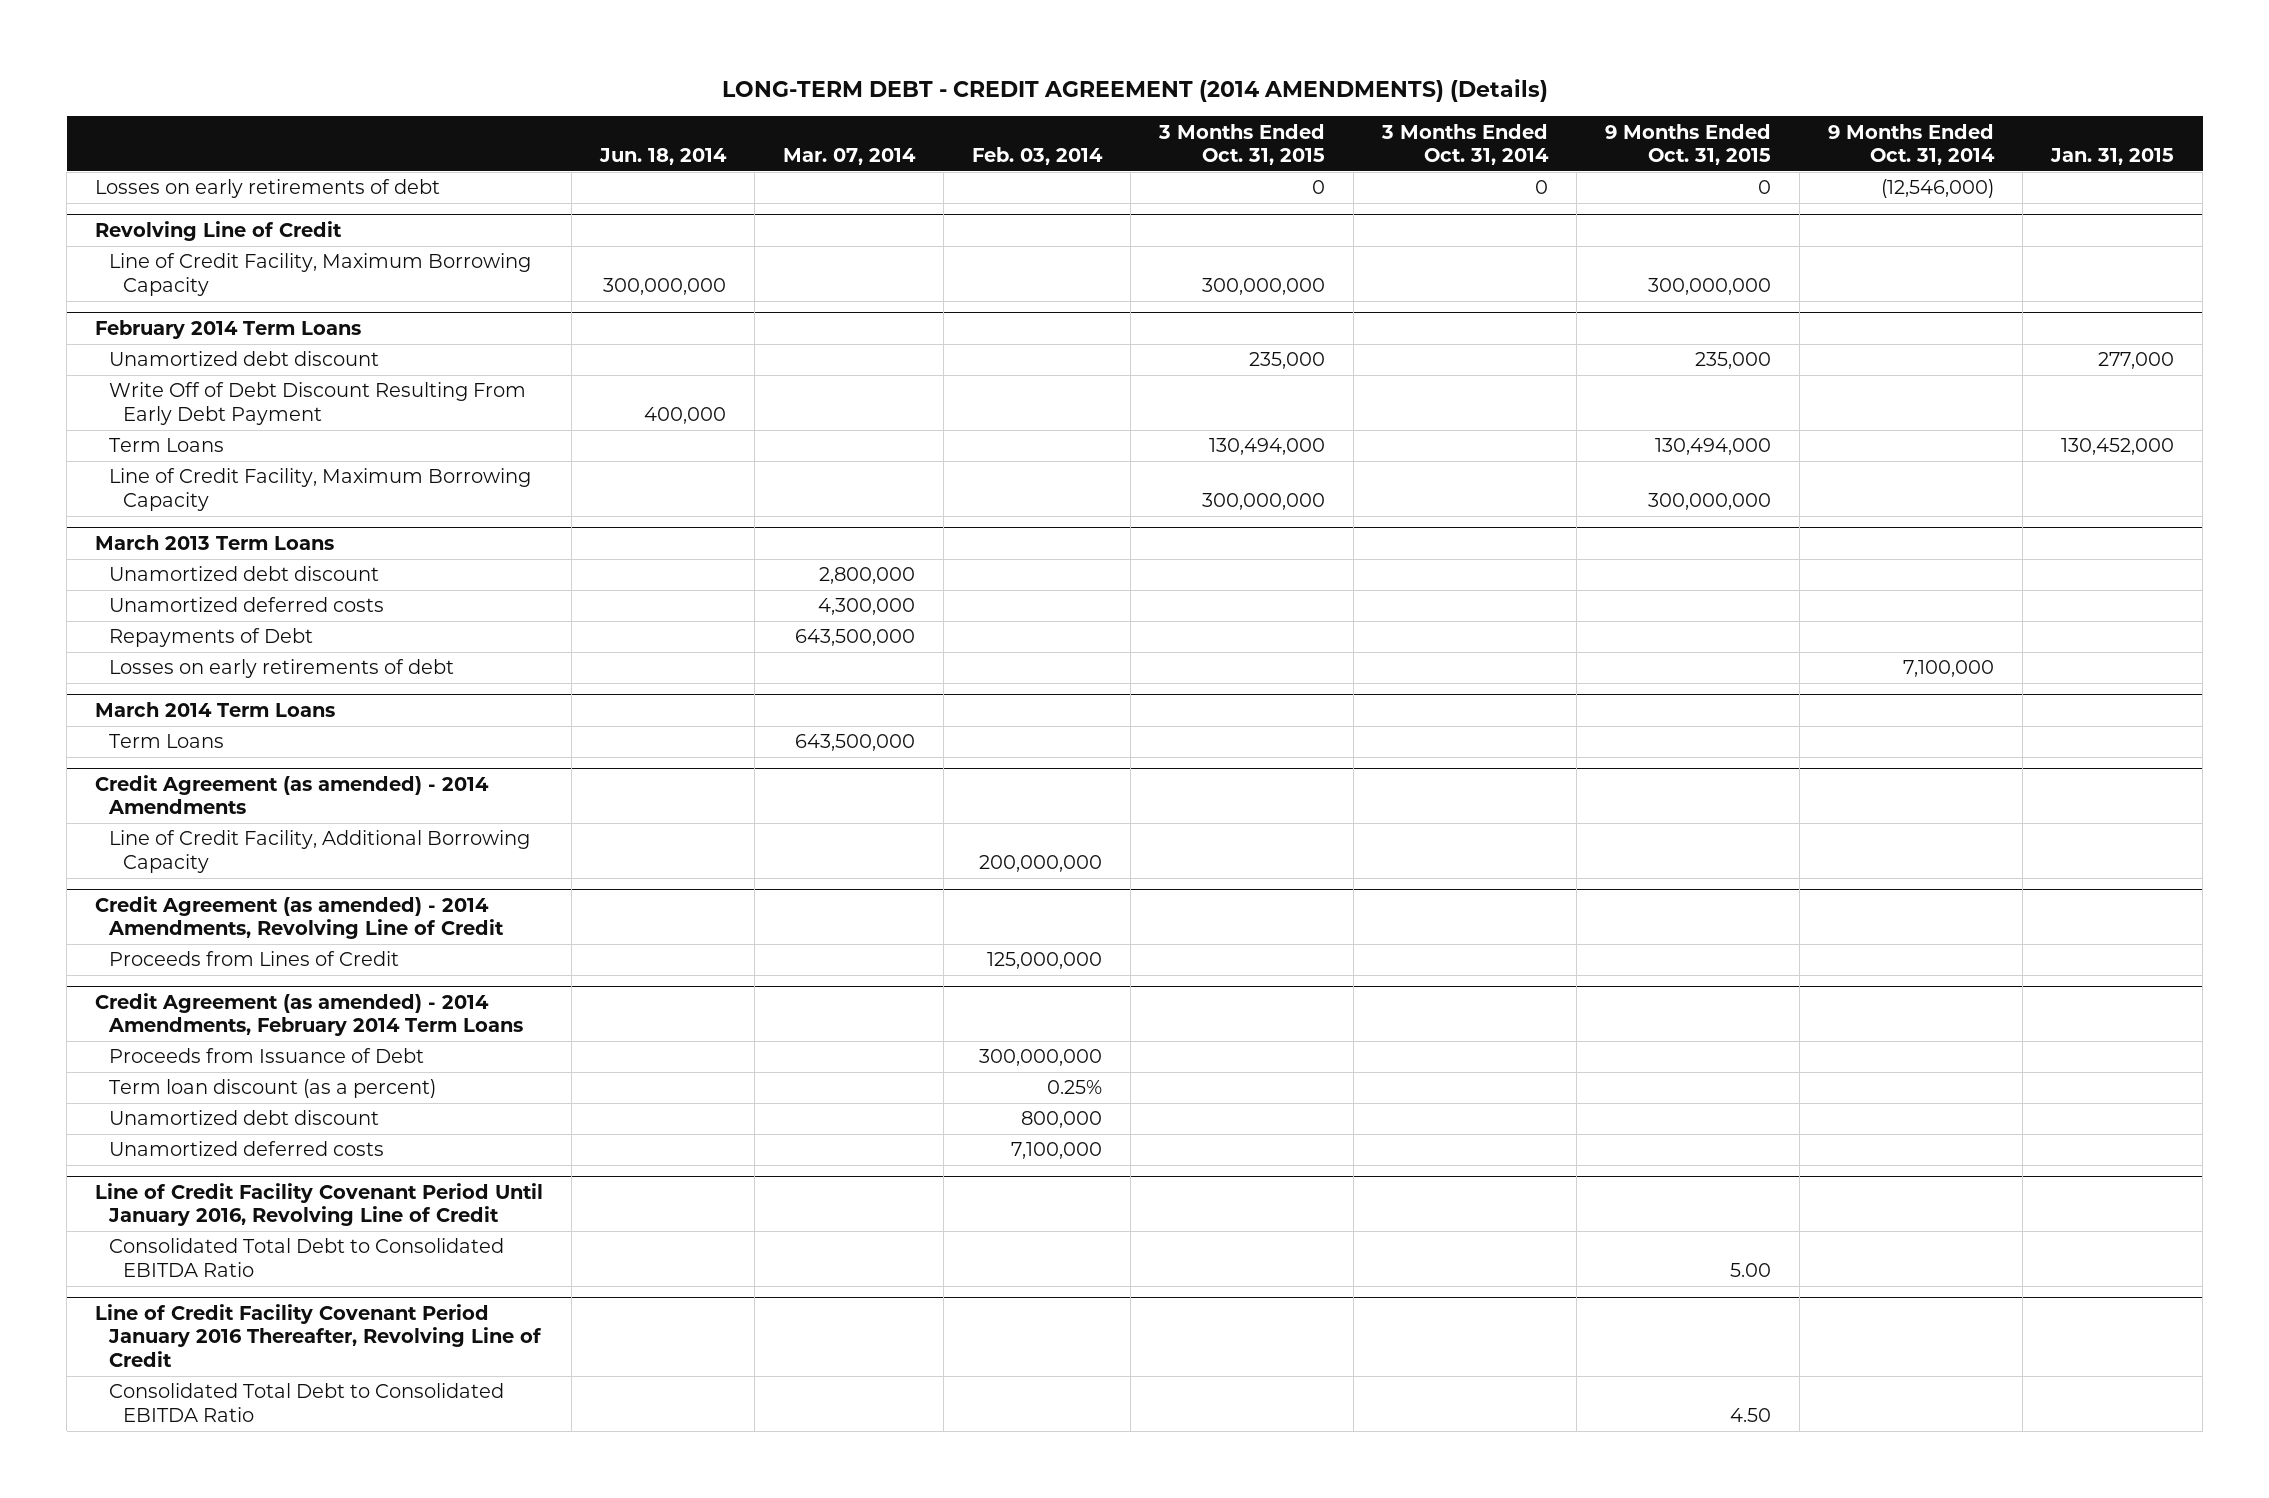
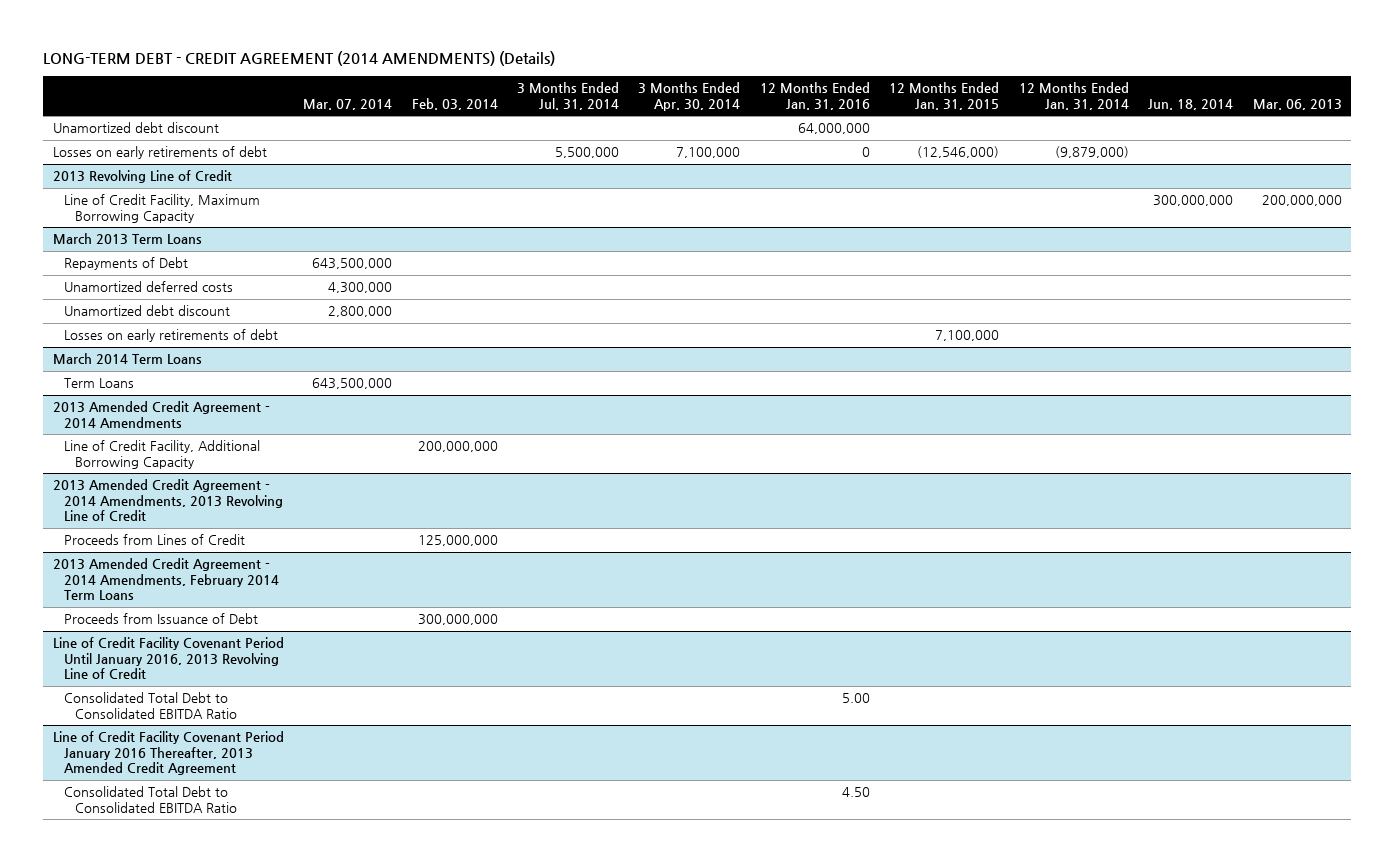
- | Jun. 18, 2014 | Mar. 07, 2014 | Feb. 03, 2014 | 3 Months Ended Oct. 31, 2015 | 3 Months Ended Oct. 31, 2014 | 9 Months Ended Oct. 31, 2015 | 9 Months Ended Oct. 31, 2014 | Jan. 31, 2015
+ | Mar. 07, 2014 | Feb. 03, 2014 | 3 Months Ended Jul. 31, 2014 | 3 Months Ended Apr. 30, 2014 | 12 Months Ended Jan. 31, 2016 | 12 Months Ended Jan. 31, 2015 | 12 Months Ended Jan. 31, 2014 | Jun. 18, 2014 | Mar. 06, 2013
+ Unamortized debt discount | | | | | 64,000,000 | | | |
- Revolving Line of Credit
+ 2013 Revolving Line of Credit
- February 2014 Term Loans
- Unamortized debt discount | | | | 235,000 | | 235,000 | | 277,000
- Write Off of Debt Discount Resulting From Early Debt Payment | 400,000 | | | | | | |
- Term Loans | | | | 130,494,000 | | 130,494,000 | | 130,452,000
- Line of Credit Facility, Maximum Borrowing Capacity | | | | 300,000,000 | | 300,000,000 | |
@ March 2013 Term Loans
moved down: Unamortized deferred costs | 4,300,000 | | | | | | | |
moved down: Unamortized debt discount | 2,800,000 | | | | | | | |
- Credit Agreement (as amended) - 2014 Amendments
+ 2013 Amended Credit Agreement - 2014 Amendments
- Credit Agreement (as amended) - 2014 Amendments, Revolving Line of Credit
+ 2013 Amended Credit Agreement - 2014 Amendments, 2013 Revolving Line of Credit
- Credit Agreement (as amended) - 2014 Amendments, February 2014 Term Loans
+ 2013 Amended Credit Agreement - 2014 Amendments, February 2014 Term Loans
- Term loan discount (as a percent) | | | 0.25% | | | | |
- Unamortized debt discount | | | 800,000 | | | | |
- Unamortized deferred costs | | | 7,100,000 | | | | |
- Line of Credit Facility Covenant Period Until January 2016, Revolving Line of Credit
+ Line of Credit Facility Covenant Period Until January 2016, 2013 Revolving Line of Credit
- Line of Credit Facility Covenant Period January 2016 Thereafter, Revolving Line of Credit
+ Line of Credit Facility Covenant Period January 2016 Thereafter, 2013 Amended Credit Agreement

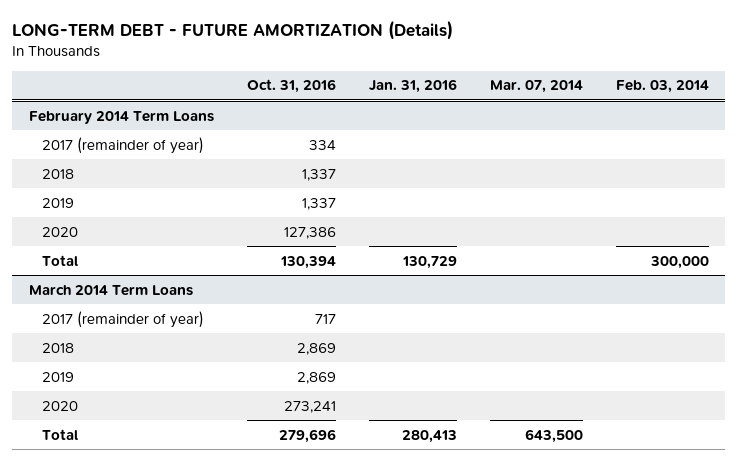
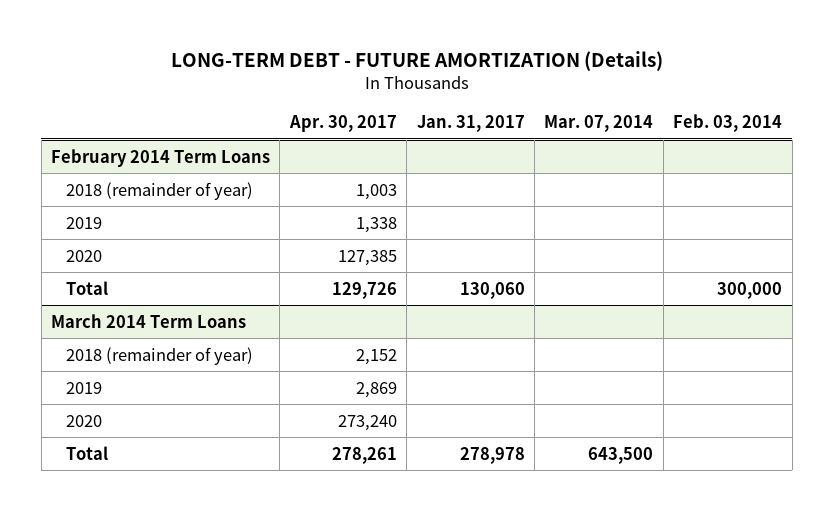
- | Oct. 31, 2016 | Jan. 31, 2016 | Mar. 07, 2014 | Feb. 03, 2014
+ | Apr. 30, 2017 | Jan. 31, 2017 | Mar. 07, 2014 | Feb. 03, 2014
@ February 2014 Term Loans
- 2017 (remainder of year) | 334 | | |
- 2018 | 1,337 | | |
+ 2018 (remainder of year) | 1,003 | | |
@ March 2014 Term Loans
- 2017 (remainder of year) | 717 | | |
- 2018 | 2,869 | | |
+ 2018 (remainder of year) | 2,152 | | |

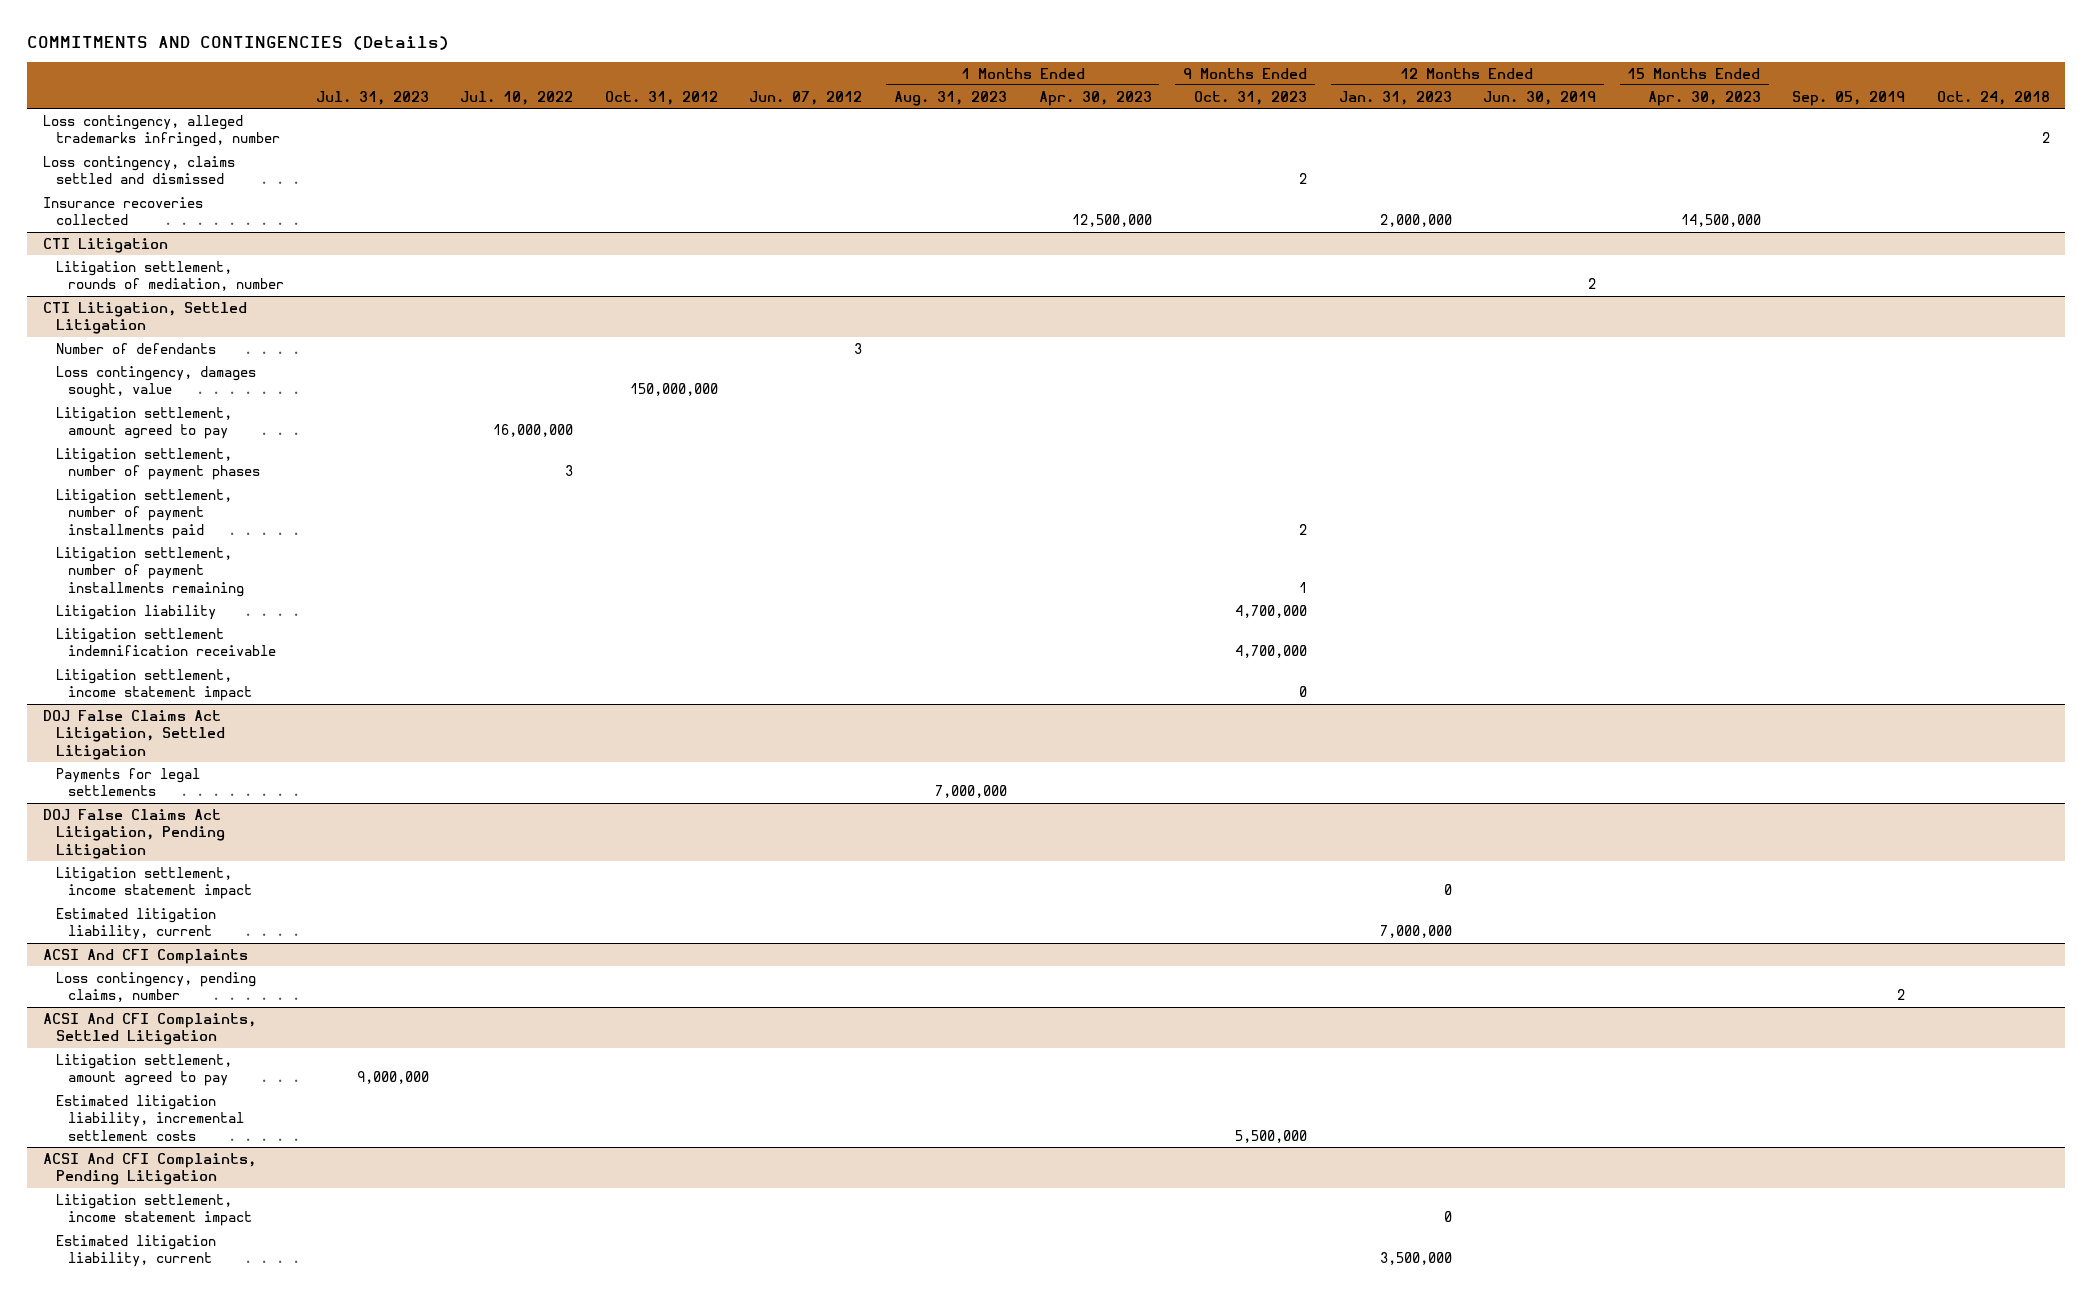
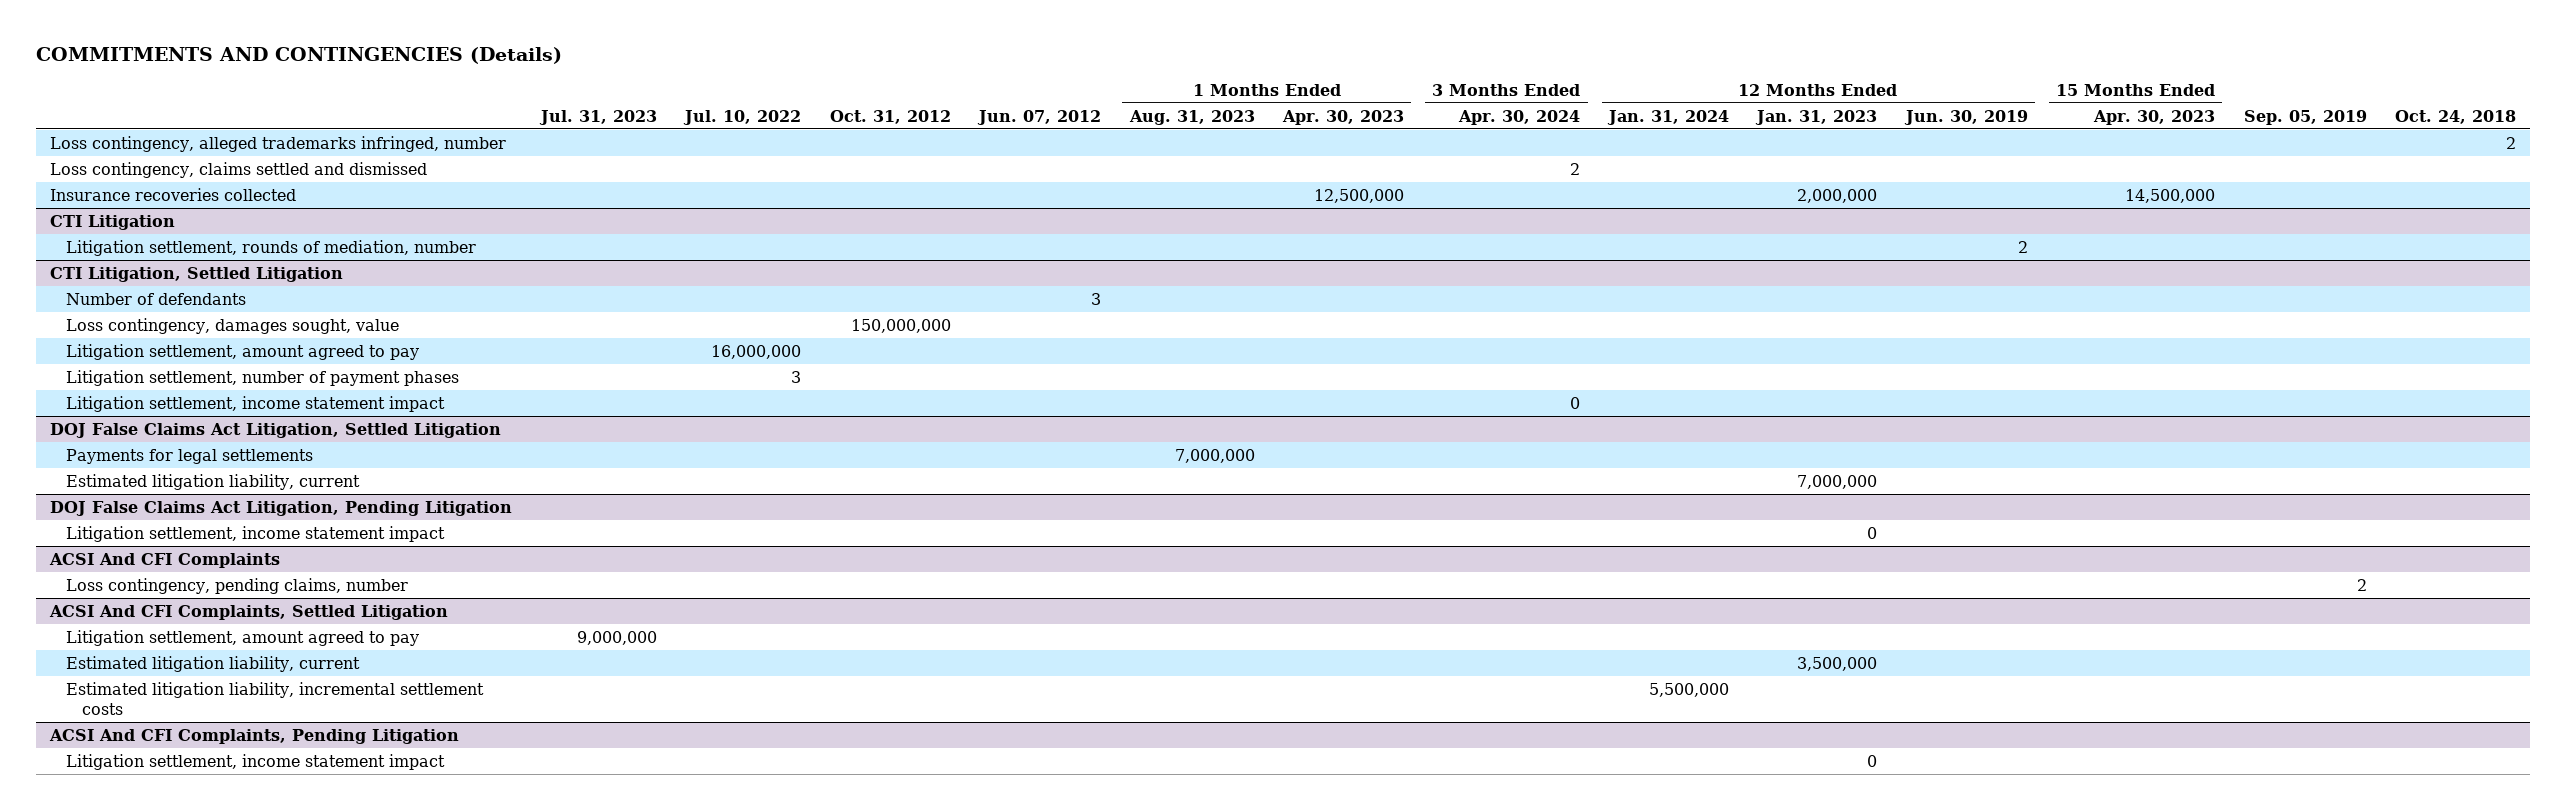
- | Jul. 31, 2023 | Jul. 10, 2022 | Oct. 31, 2012 | Jun. 07, 2012 | 1 Months Ended Aug. 31, 2023 | 1 Months Ended Apr. 30, 2023 | 9 Months Ended Oct. 31, 2023 | 12 Months Ended Jan. 31, 2023 | 12 Months Ended Jun. 30, 2019 | 15 Months Ended Apr. 30, 2023 | Sep. 05, 2019 | Oct. 24, 2018
+ | Jul. 31, 2023 | Jul. 10, 2022 | Oct. 31, 2012 | Jun. 07, 2012 | 1 Months Ended Aug. 31, 2023 | 1 Months Ended Apr. 30, 2023 | 3 Months Ended Apr. 30, 2024 | 12 Months Ended Jan. 31, 2024 | 12 Months Ended Jan. 31, 2023 | 12 Months Ended Jun. 30, 2019 | 15 Months Ended Apr. 30, 2023 | Sep. 05, 2019 | Oct. 24, 2018
@ CTI Litigation, Settled Litigation
- Litigation settlement, number of payment installments paid | | | | | | | 2 | | | | |
- Litigation settlement, number of payment installments remaining | | | | | | | 1 | | | | |
- Litigation liability | | | | | | | 4,700,000 | | | | |
- Litigation settlement indemnification receivable | | | | | | | 4,700,000 | | | | |
@ DOJ False Claims Act Litigation, Settled Litigation
+ Estimated litigation liability, current | | | | | | | | | 7,000,000 | | | |
@ DOJ False Claims Act Litigation, Pending Litigation
- Estimated litigation liability, current | | | | | | | | 7,000,000 | | | |
@ ACSI And CFI Complaints, Settled Litigation
+ Estimated litigation liability, current | | | | | | | | | 3,500,000 | | | |
@ ACSI And CFI Complaints, Pending Litigation
- Estimated litigation liability, current | | | | | | | | 3,500,000 | | | |

